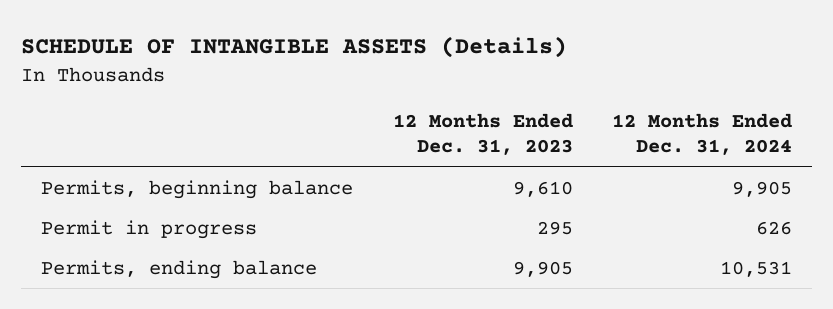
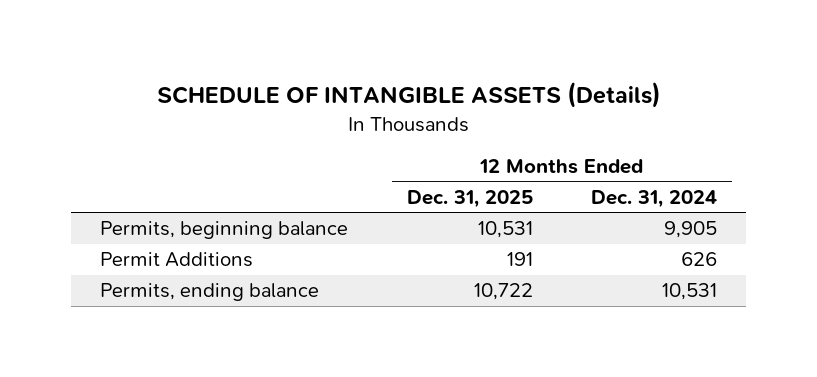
- | 12 Months Ended Dec. 31, 2023 | 12 Months Ended Dec. 31, 2024
+ | 12 Months Ended Dec. 31, 2025 | 12 Months Ended Dec. 31, 2024
- Permit in progress | 295 | 626
+ Permit Additions | 191 | 626

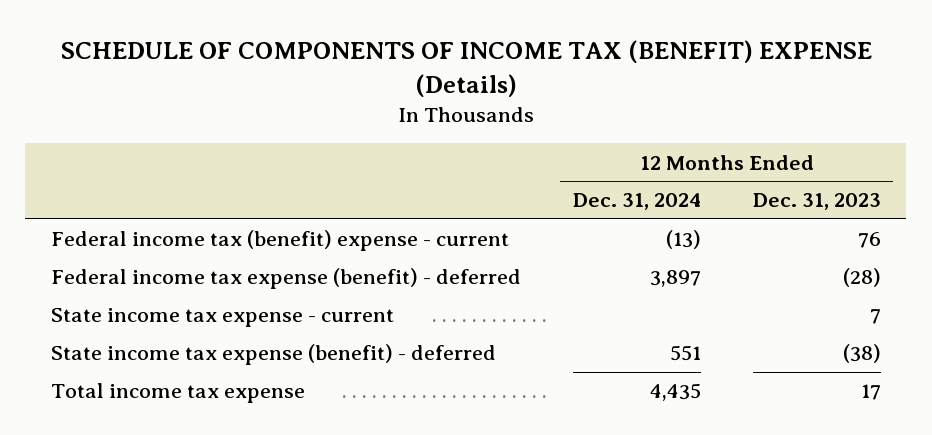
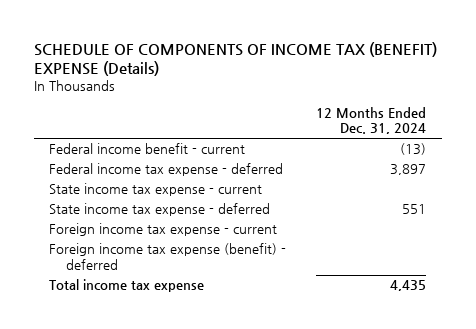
- | 12 Months Ended Dec. 31, 2024 | 12 Months Ended Dec. 31, 2023
+ | 12 Months Ended Dec. 31, 2024
- Federal income tax (benefit) expense - current | (13) | 76
- Federal income tax expense (benefit) - deferred | 3,897 | (28)
+ Federal income benefit - current | (13)
+ Federal income tax expense - deferred | 3,897
- State income tax expense (benefit) - deferred | 551 | (38)
+ State income tax expense - deferred | 551
+ Foreign income tax expense - current
+ Foreign income tax expense (benefit) - deferred

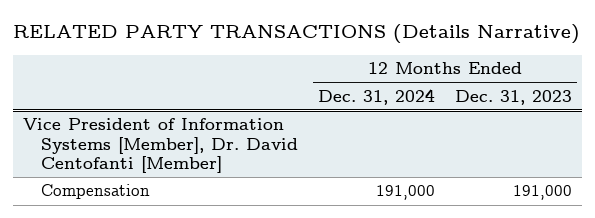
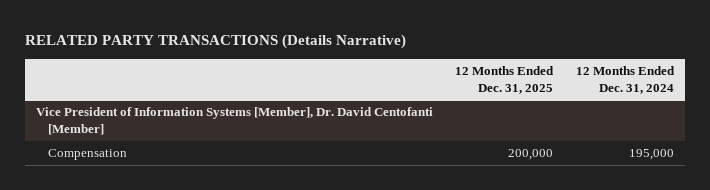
- | 12 Months Ended Dec. 31, 2024 | 12 Months Ended Dec. 31, 2023
+ | 12 Months Ended Dec. 31, 2025 | 12 Months Ended Dec. 31, 2024
@ Vice President of Information Systems [Member], Dr. David Centofanti [Member]
- Compensation | 191,000 | 191,000
+ Compensation | 200,000 | 195,000

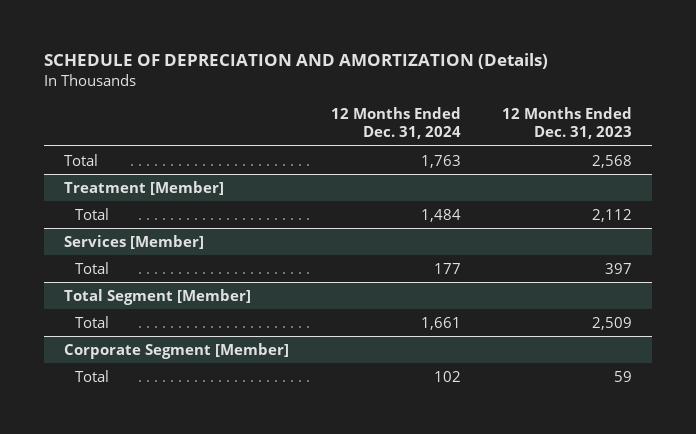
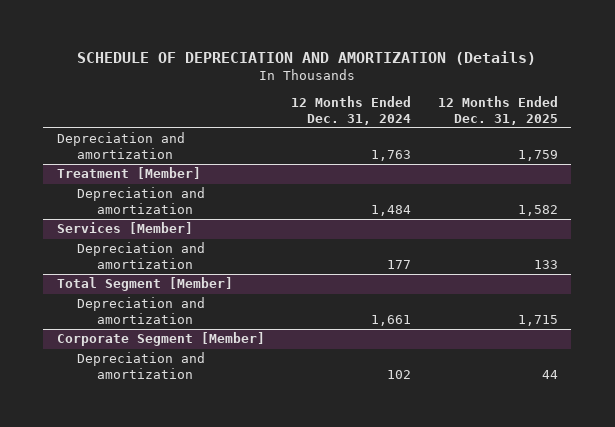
- | 12 Months Ended Dec. 31, 2024 | 12 Months Ended Dec. 31, 2023
+ | 12 Months Ended Dec. 31, 2024 | 12 Months Ended Dec. 31, 2025
- Total | 1,763 | 2,568
+ Depreciation and amortization | 1,763 | 1,759
@ Treatment [Member]
- Total | 1,484 | 2,112
+ Depreciation and amortization | 1,484 | 1,582
@ Services [Member]
- Total | 177 | 397
+ Depreciation and amortization | 177 | 133
@ Total Segment [Member]
- Total | 1,661 | 2,509
+ Depreciation and amortization | 1,661 | 1,715
@ Corporate Segment [Member]
- Total | 102 | 59
+ Depreciation and amortization | 102 | 44

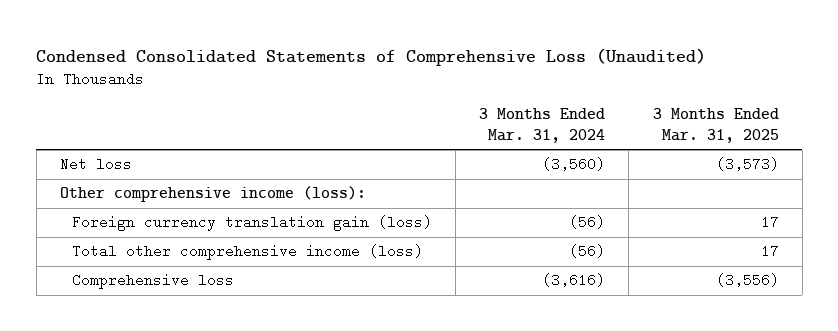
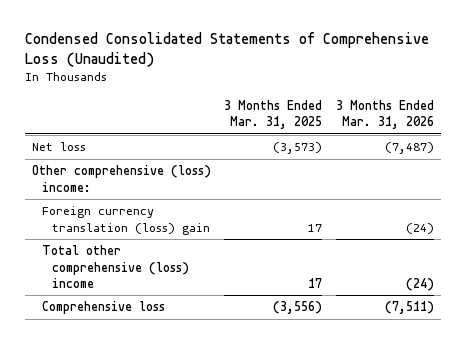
- | 3 Months Ended Mar. 31, 2024 | 3 Months Ended Mar. 31, 2025
+ | 3 Months Ended Mar. 31, 2025 | 3 Months Ended Mar. 31, 2026
- Other comprehensive income (loss):
- Foreign currency translation gain (loss) | (56) | 17
- Total other comprehensive income (loss) | (56) | 17
+ Other comprehensive (loss) income:
+ Foreign currency translation (loss) gain | 17 | (24)
+ Total other comprehensive (loss) income | 17 | (24)

